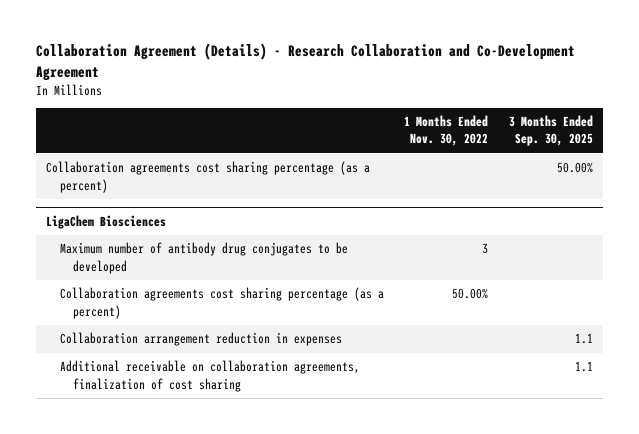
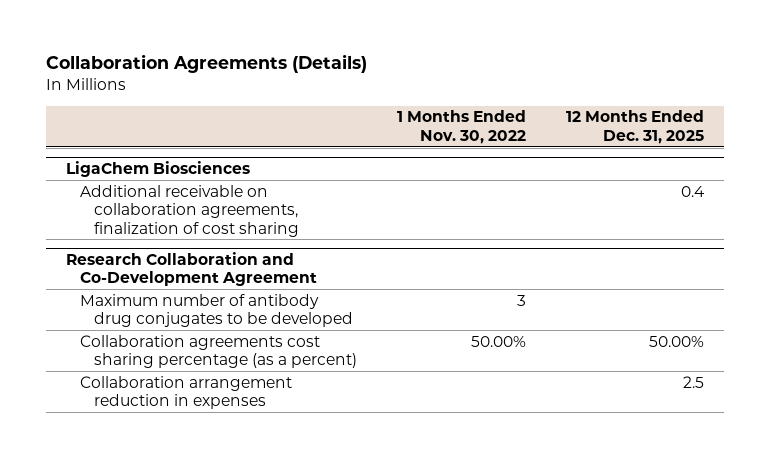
- Collaboration Agreement (Details) - Research Collaboration and Co-Development Agreement
+ Collaboration Agreements (Details)
- | 1 Months Ended Nov. 30, 2022 | 3 Months Ended Sep. 30, 2025
+ | 1 Months Ended Nov. 30, 2022 | 12 Months Ended Dec. 31, 2025
- Collaboration agreements cost sharing percentage (as a percent) | | 50.00%
@ LigaChem Biosciences
- Maximum number of antibody drug conjugates to be developed | 3 |
- Collaboration agreements cost sharing percentage (as a percent) | 50.00% |
- Collaboration arrangement reduction in expenses | | 1.1
+ Research Collaboration and Co-Development Agreement
+ Maximum number of antibody drug conjugates to be developed | 3 |
+ Collaboration agreements cost sharing percentage (as a percent) | 50.00% | 50.00%
+ Collaboration arrangement reduction in expenses | | 2.5

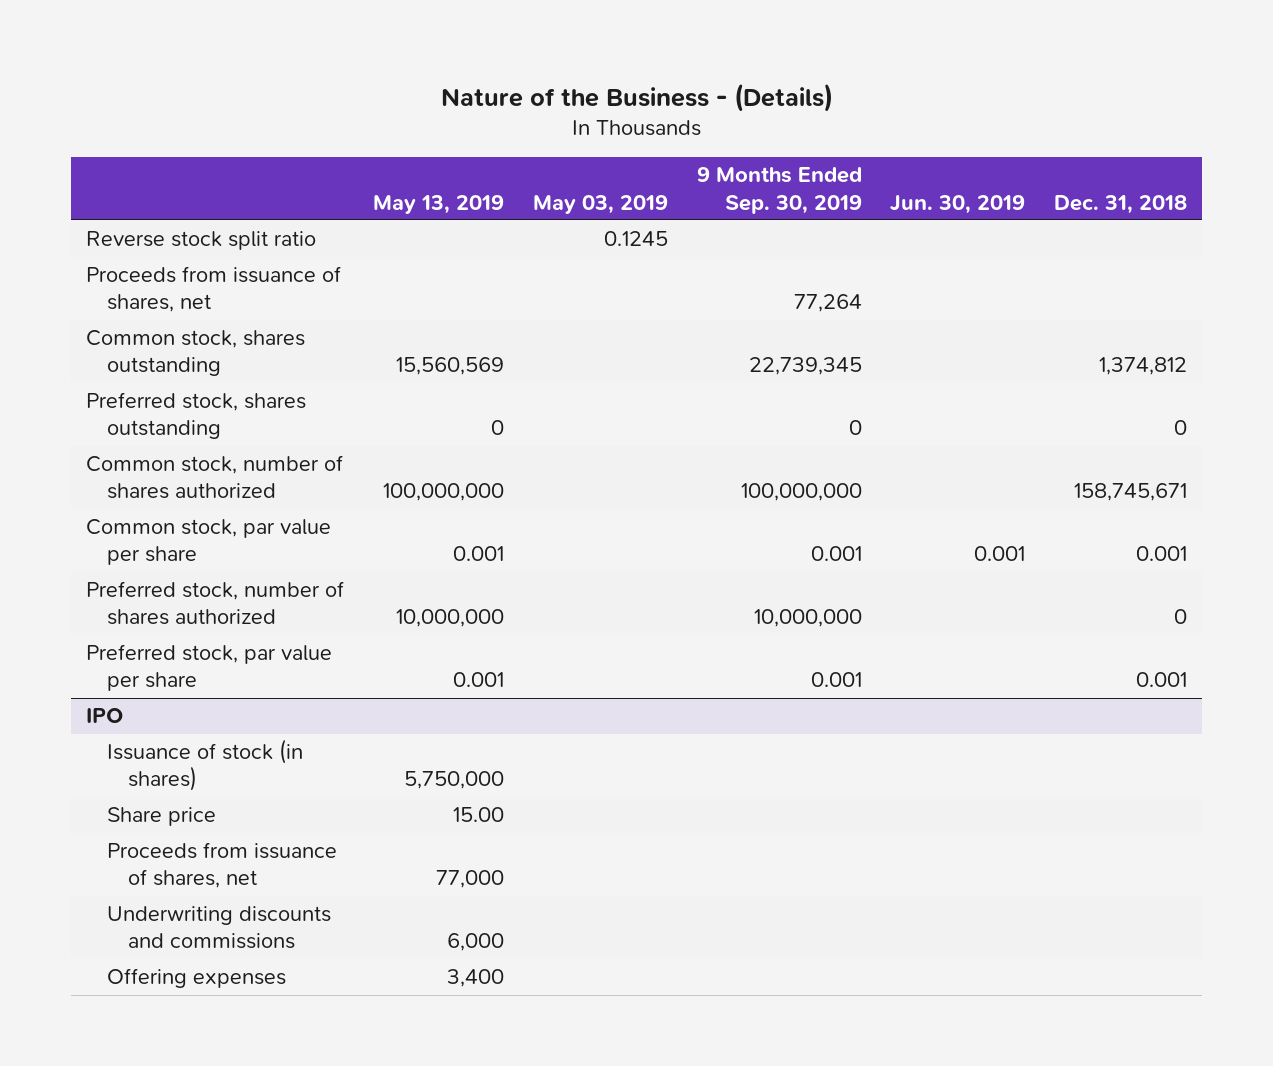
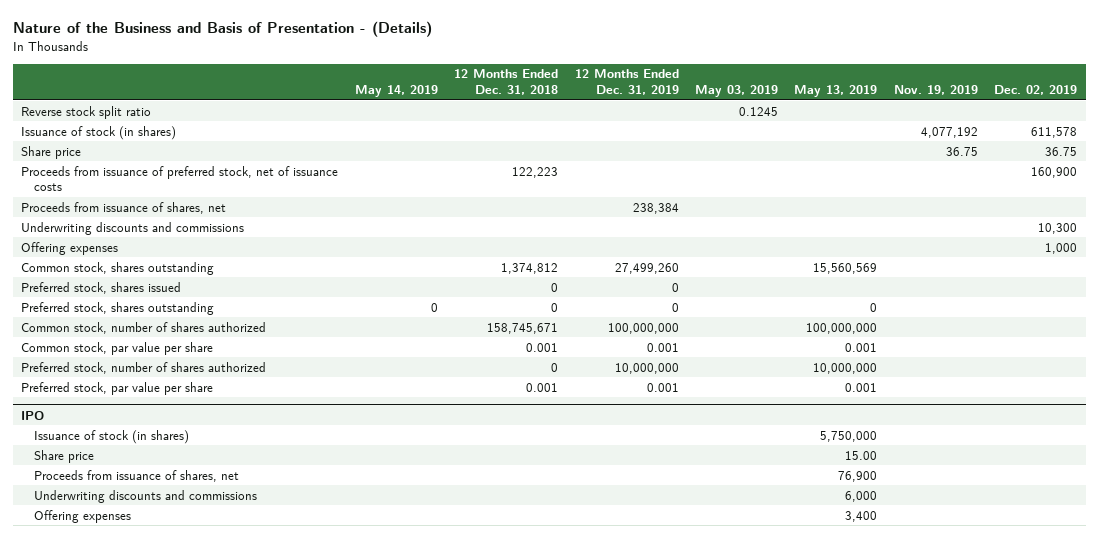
- Nature of the Business - (Details)
+ Nature of the Business and Basis of Presentation - (Details)
- | May 13, 2019 | May 03, 2019 | 9 Months Ended Sep. 30, 2019 | Jun. 30, 2019 | Dec. 31, 2018
+ | May 14, 2019 | 12 Months Ended Dec. 31, 2018 | 12 Months Ended Dec. 31, 2019 | May 03, 2019 | May 13, 2019 | Nov. 19, 2019 | Dec. 02, 2019
+ Issuance of stock (in shares) | | | | | | 4,077,192 | 611,578
+ Share price | | | | | | 36.75 | 36.75
+ Proceeds from issuance of preferred stock, net of issuance costs | | 122,223 | | | | | 160,900
+ Underwriting discounts and commissions | | | | | | | 10,300
+ Offering expenses | | | | | | | 1,000
+ Preferred stock, shares issued | | 0 | 0 | | | |
@ IPO
- Proceeds from issuance of shares, net | 77,000 | | | |
+ Proceeds from issuance of shares, net | | | | | 76,900 | |

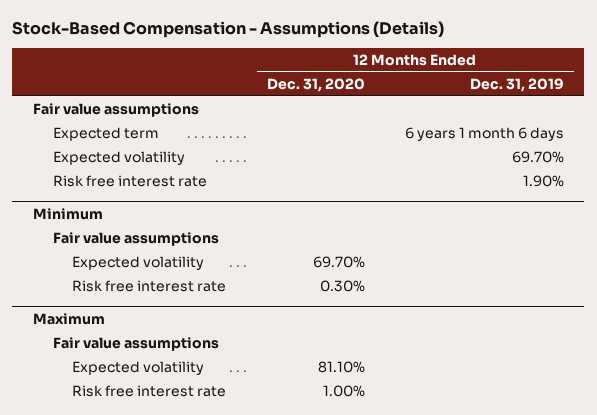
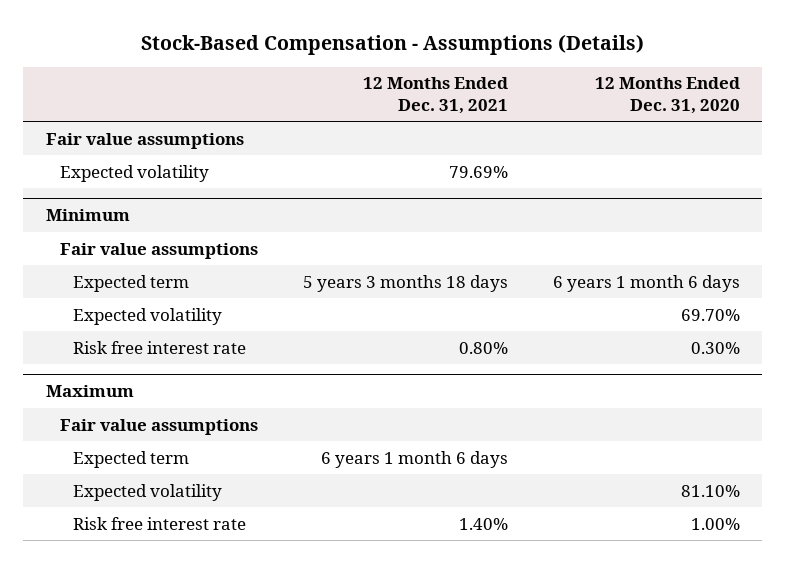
- | 12 Months Ended Dec. 31, 2020 | 12 Months Ended Dec. 31, 2019
+ | 12 Months Ended Dec. 31, 2021 | 12 Months Ended Dec. 31, 2020
- Expected term | | 6 years 1 month 6 days
- Risk free interest rate | | 1.90%
@ Minimum
+ Expected term | 5 years 3 months 18 days | 6 years 1 month 6 days
@ Maximum
+ Expected term | 6 years 1 month 6 days |

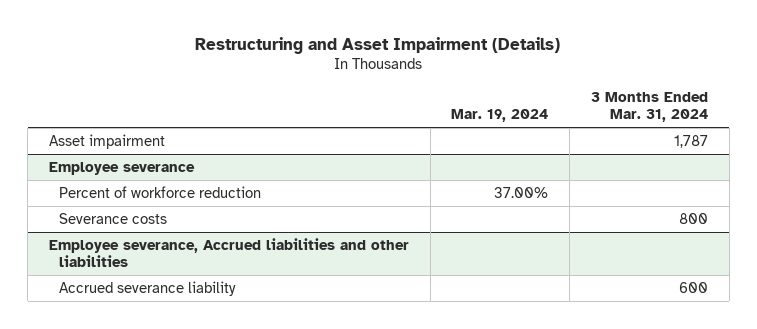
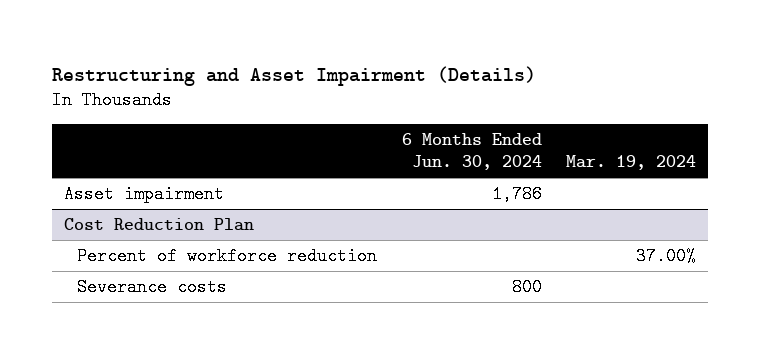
- | Mar. 19, 2024 | 3 Months Ended Mar. 31, 2024
+ | 6 Months Ended Jun. 30, 2024 | Mar. 19, 2024
- Employee severance
+ Cost Reduction Plan
- Employee severance, Accrued liabilities and other liabilities
- Accrued severance liability | | 600

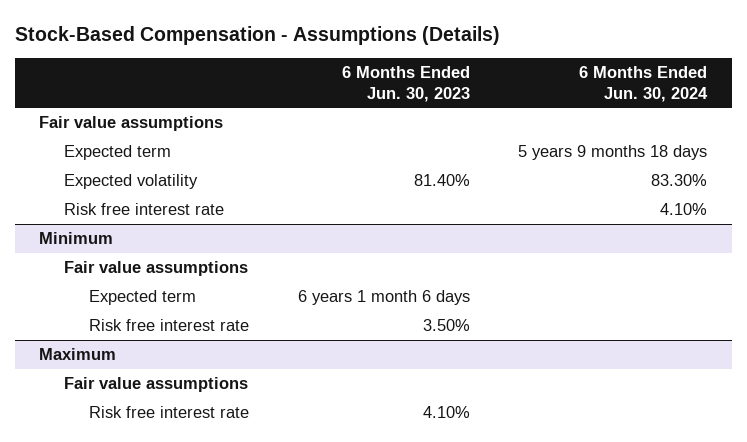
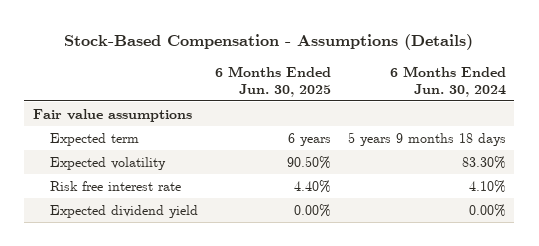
- | 6 Months Ended Jun. 30, 2023 | 6 Months Ended Jun. 30, 2024
+ | 6 Months Ended Jun. 30, 2025 | 6 Months Ended Jun. 30, 2024
- Minimum
- Fair value assumptions
- Expected term | 6 years 1 month 6 days |
- Risk free interest rate | 3.50% |
- Maximum
- Fair value assumptions
- Risk free interest rate | 4.10% |
+ Expected dividend yield | 0.00% | 0.00%

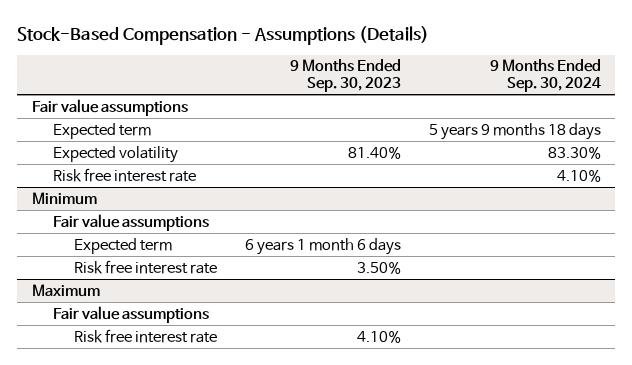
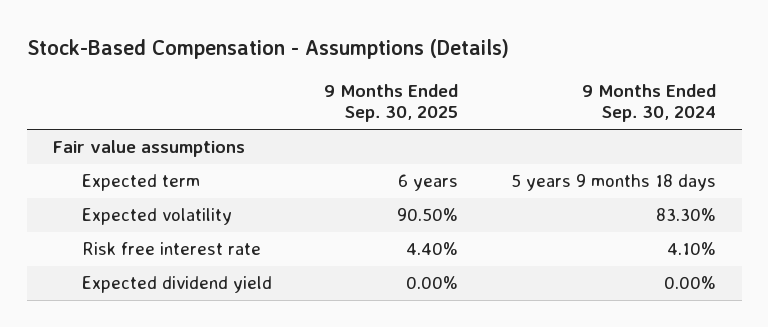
- | 9 Months Ended Sep. 30, 2023 | 9 Months Ended Sep. 30, 2024
+ | 9 Months Ended Sep. 30, 2025 | 9 Months Ended Sep. 30, 2024
- Minimum
- Fair value assumptions
- Expected term | 6 years 1 month 6 days |
- Risk free interest rate | 3.50% |
- Maximum
- Fair value assumptions
- Risk free interest rate | 4.10% |
+ Expected dividend yield | 0.00% | 0.00%

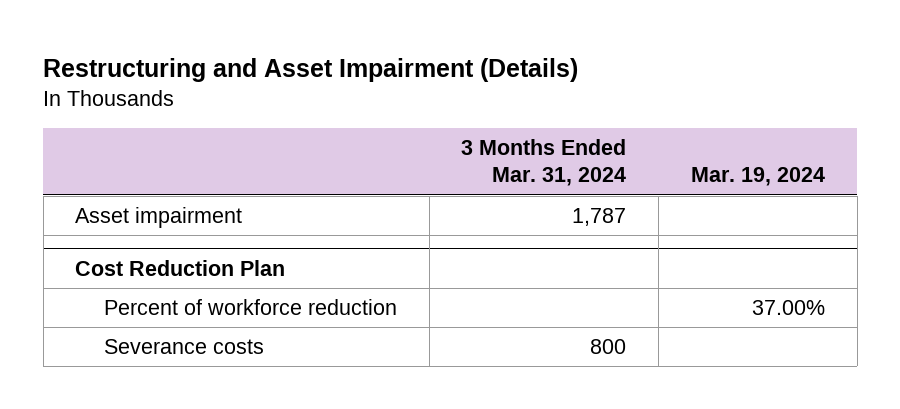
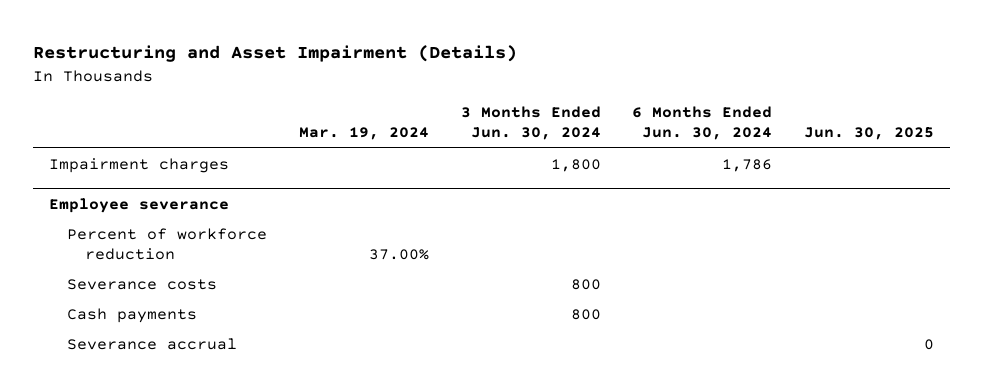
- | 3 Months Ended Mar. 31, 2024 | Mar. 19, 2024
+ | Mar. 19, 2024 | 3 Months Ended Jun. 30, 2024 | 6 Months Ended Jun. 30, 2024 | Jun. 30, 2025
- Asset impairment | 1,787 |
- Cost Reduction Plan
+ Impairment charges | | 1,800 | 1,786 |
+ Employee severance
+ Cash payments | | 800 | |
+ Severance accrual | | | | 0

